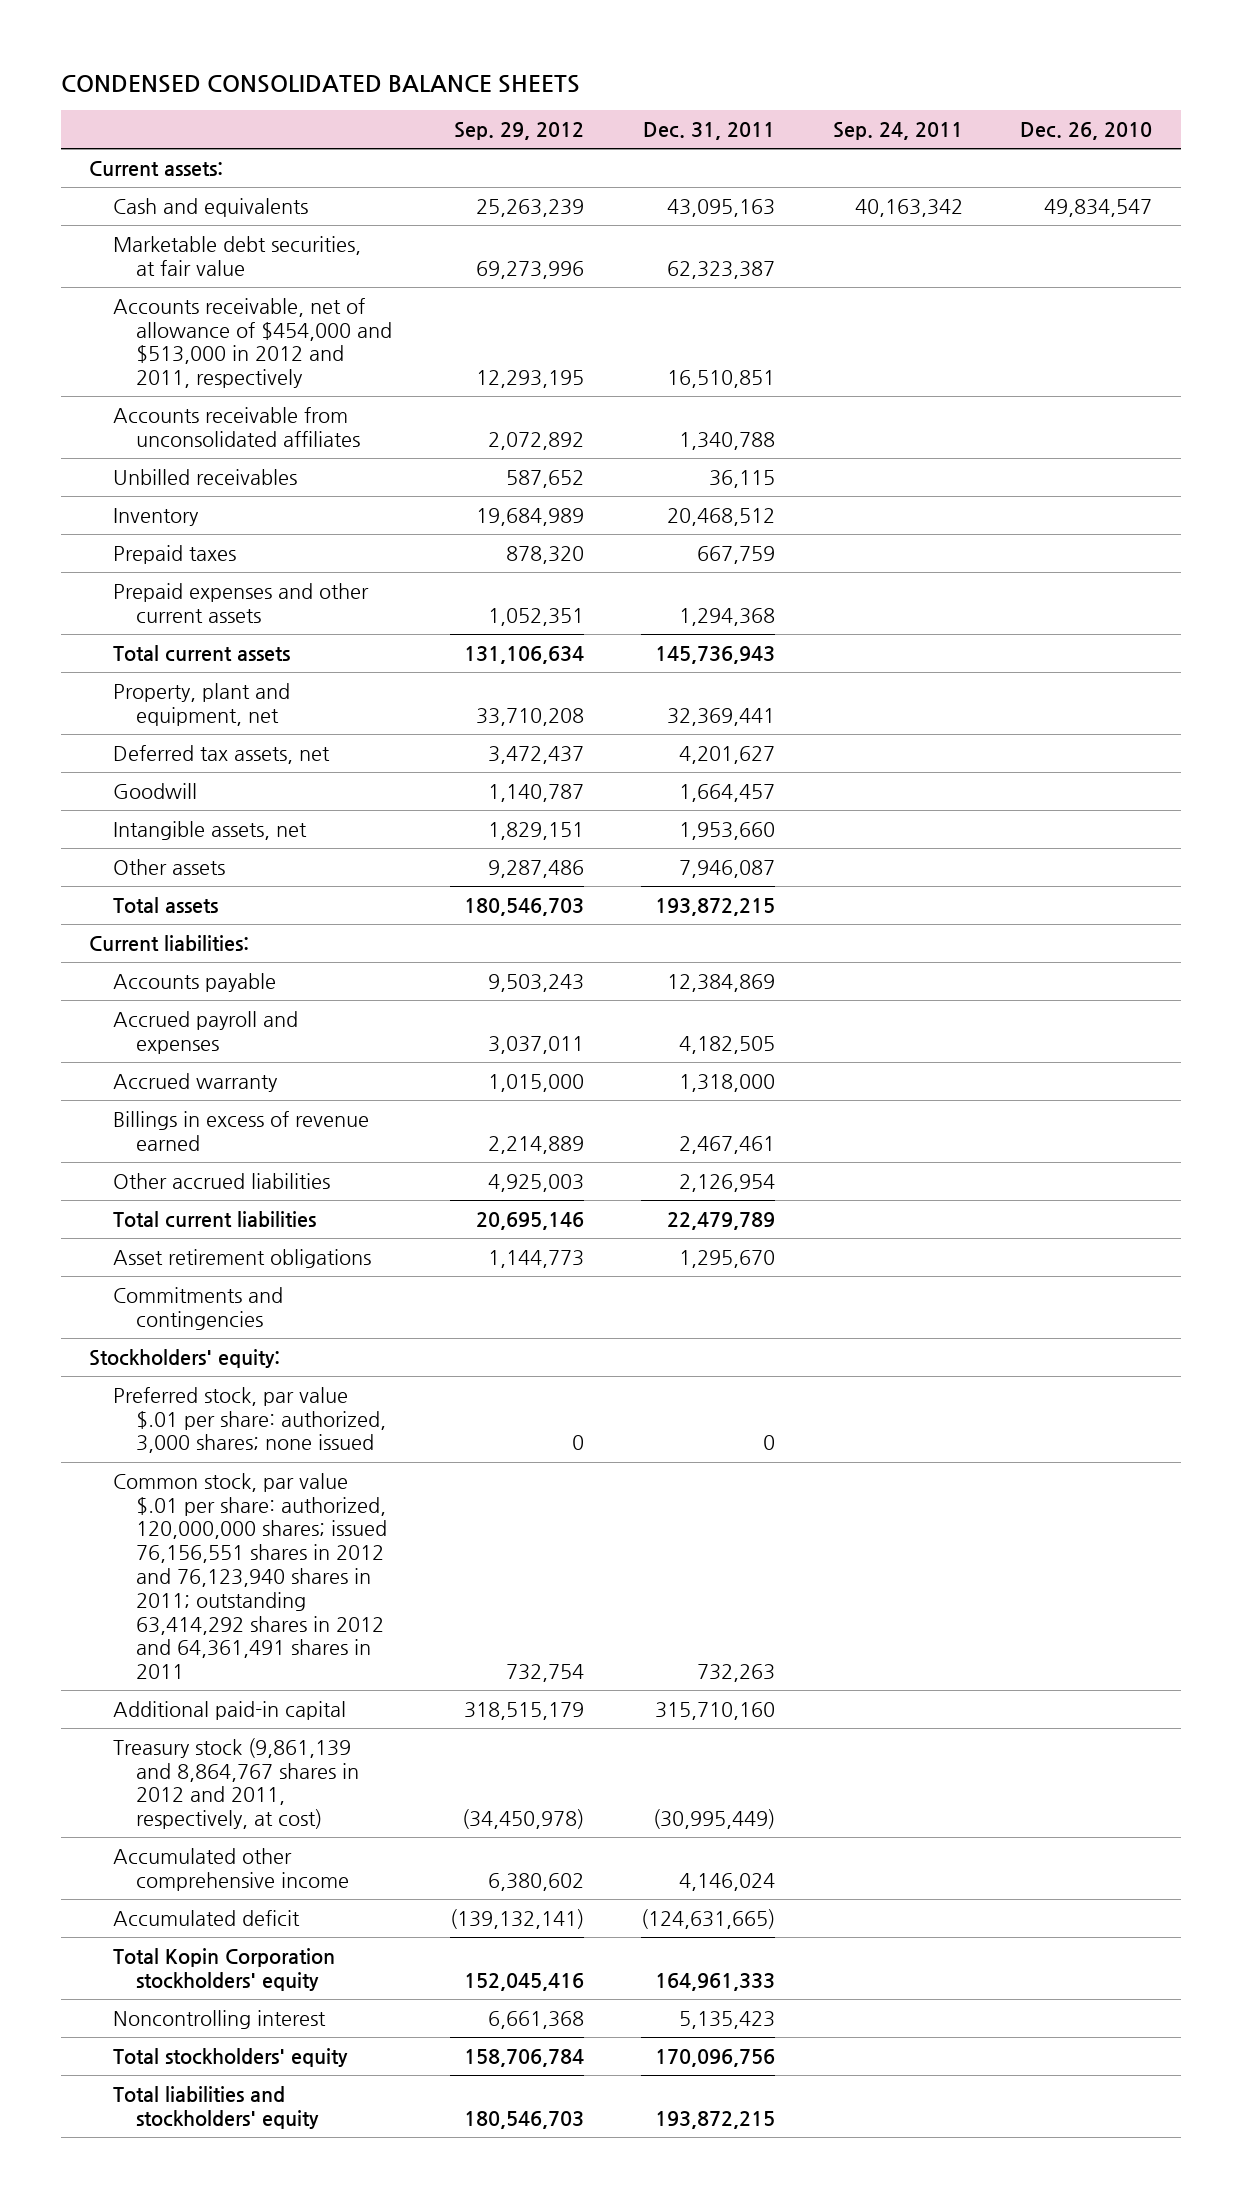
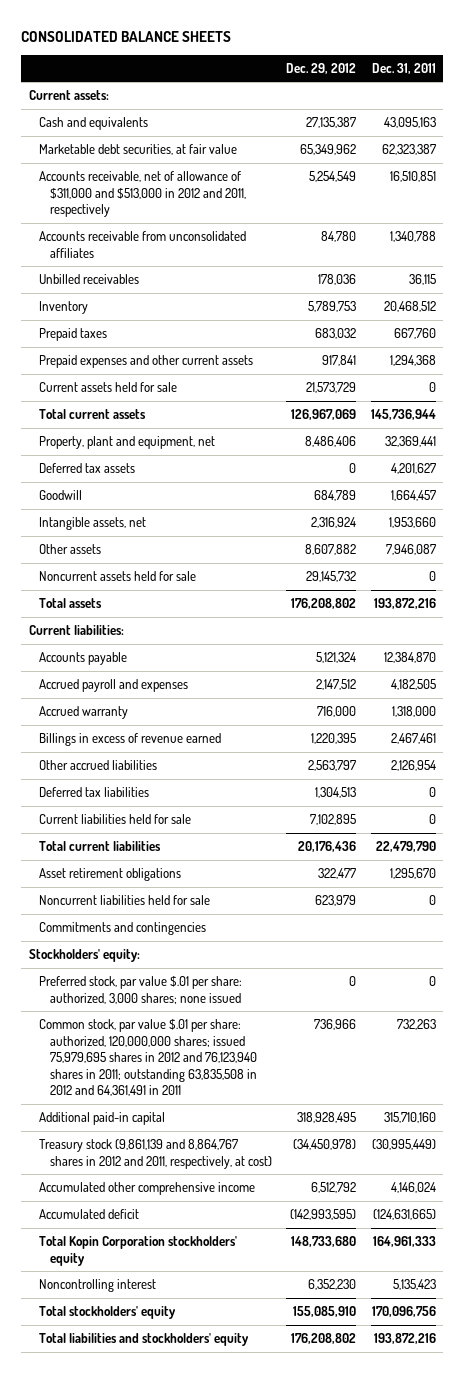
- CONDENSED CONSOLIDATED BALANCE SHEETS
+ CONSOLIDATED BALANCE SHEETS
- | Sep. 29, 2012 | Dec. 31, 2011 | Sep. 24, 2011 | Dec. 26, 2010
+ | Dec. 29, 2012 | Dec. 31, 2011
- Accounts receivable, net of allowance of $454,000 and $513,000 in 2012 and 2011, respectively | 12,293,195 | 16,510,851 | |
+ Accounts receivable, net of allowance of $311,000 and $513,000 in 2012 and 2011, respectively | 5,254,549 | 16,510,851
- Prepaid taxes | 878,320 | 667,759 | |
+ Prepaid taxes | 683,032 | 667,760
- Total current assets | 131,106,634 | 145,736,943 | |
+ Current assets held for sale | 21,573,729 | 0
+ Total current assets | 126,967,069 | 145,736,944
- Deferred tax assets, net | 3,472,437 | 4,201,627 | |
+ Deferred tax assets | 0 | 4,201,627
- Total assets | 180,546,703 | 193,872,215 | |
+ Noncurrent assets held for sale | 29,145,732 | 0
+ Total assets | 176,208,802 | 193,872,216
- Accounts payable | 9,503,243 | 12,384,869 | |
+ Accounts payable | 5,121,324 | 12,384,870
- Total current liabilities | 20,695,146 | 22,479,789 | |
+ Deferred tax liabilities | 1,304,513 | 0
+ Current liabilities held for sale | 7,102,895 | 0
+ Total current liabilities | 20,176,436 | 22,479,790
+ Noncurrent liabilities held for sale | 623,979 | 0
- Common stock, par value $.01 per share: authorized, 120,000,000 shares; issued 76,156,551 shares in 2012 and 76,123,940 shares in 2011; outstanding 63,414,292 shares in 2012 and 64,361,491 shares in 2011 | 732,754 | 732,263 | |
+ Common stock, par value $.01 per share: authorized, 120,000,000 shares; issued 75,979,695 shares in 2012 and 76,123,940 shares in 2011; outstanding 63,835,508 in 2012 and 64,361,491 in 2011 | 736,966 | 732,263
- Total liabilities and stockholders' equity | 180,546,703 | 193,872,215 | |
+ Total liabilities and stockholders' equity | 176,208,802 | 193,872,216

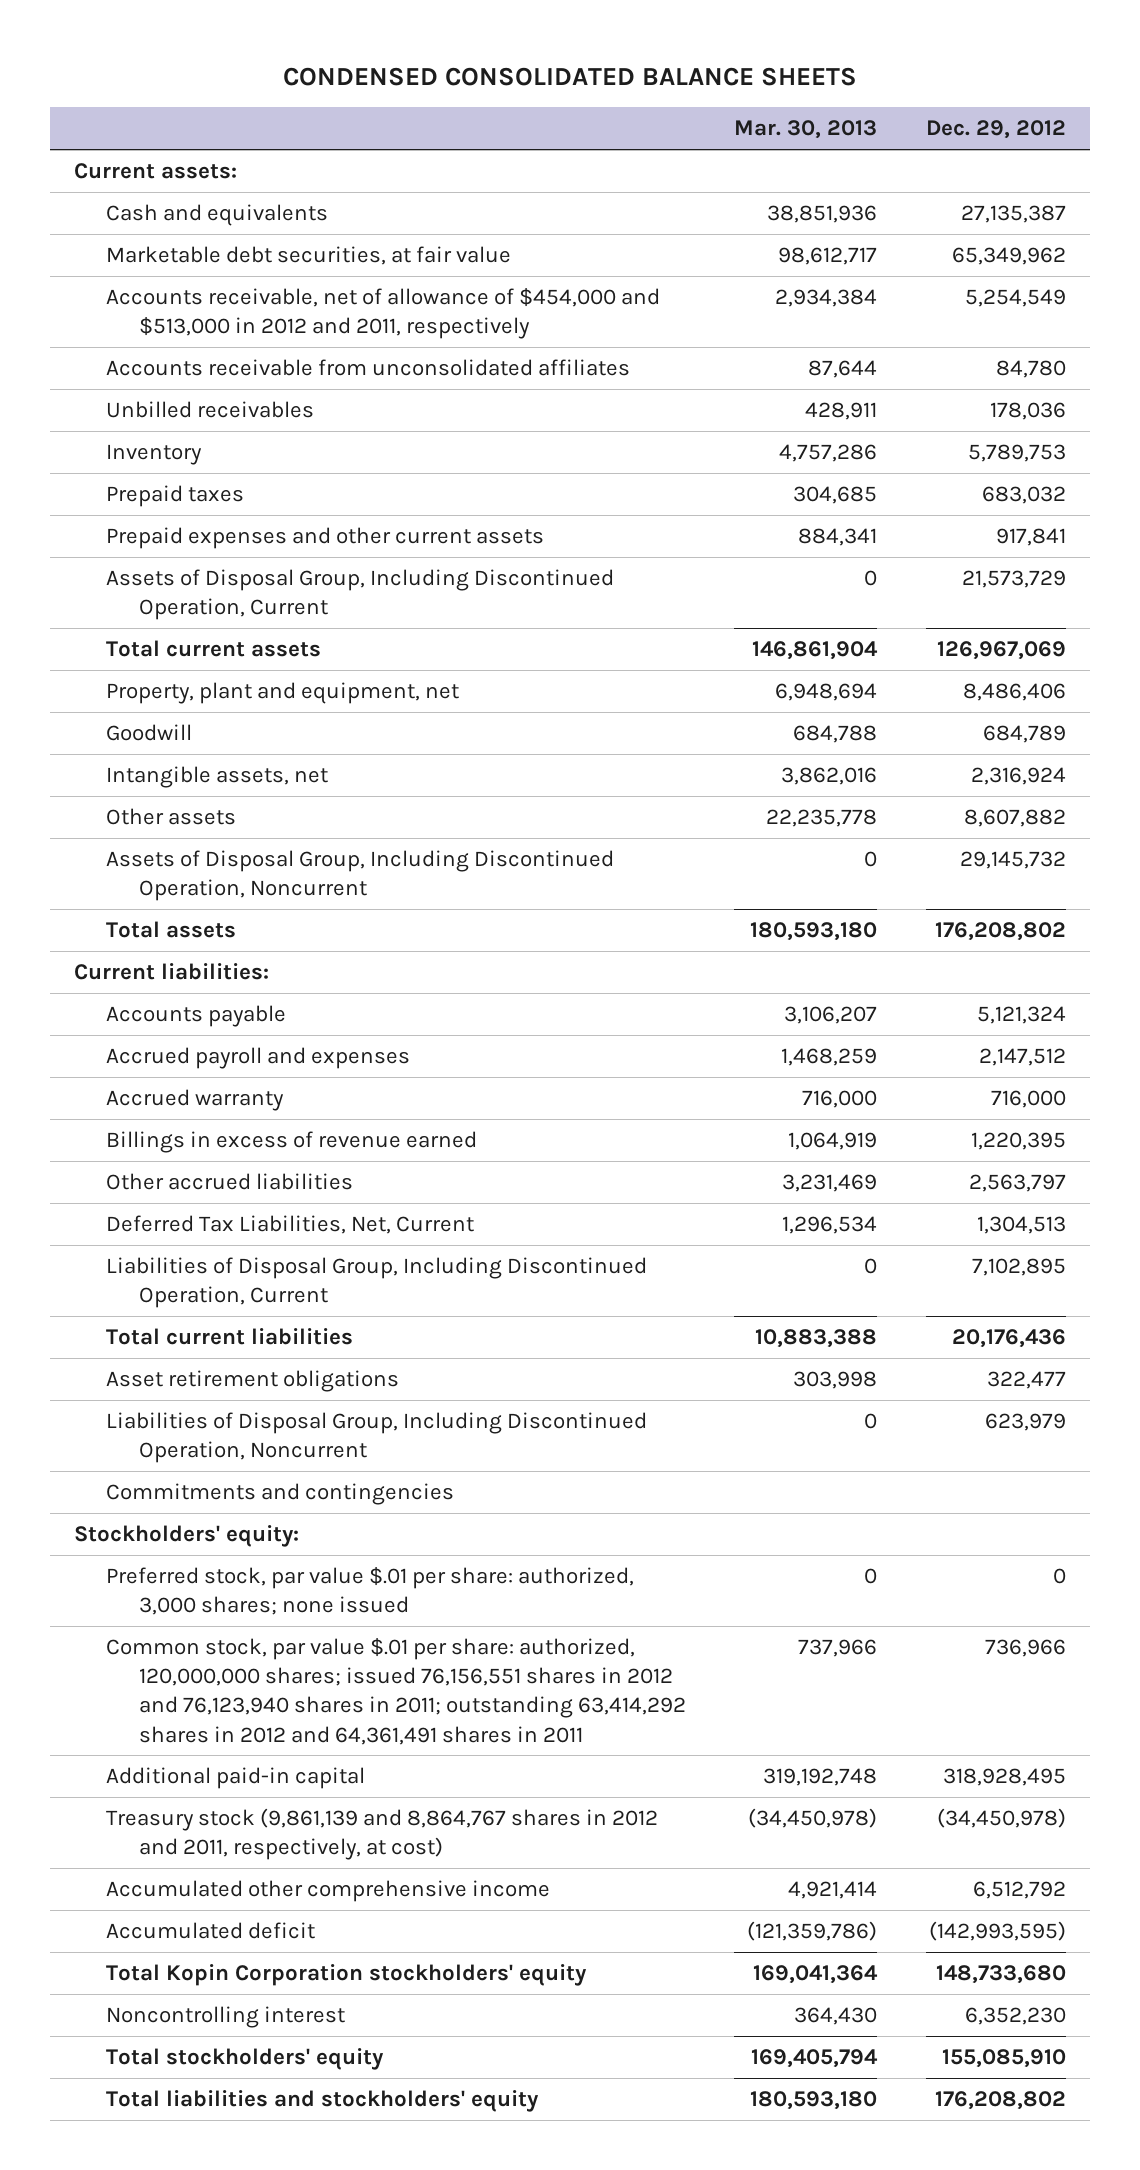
- CONSOLIDATED BALANCE SHEETS
+ CONDENSED CONSOLIDATED BALANCE SHEETS
- | Dec. 29, 2012 | Dec. 31, 2011
+ | Mar. 30, 2013 | Dec. 29, 2012
- Accounts receivable, net of allowance of $311,000 and $513,000 in 2012 and 2011, respectively | 5,254,549 | 16,510,851
+ Accounts receivable, net of allowance of $454,000 and $513,000 in 2012 and 2011, respectively | 2,934,384 | 5,254,549
- Current assets held for sale | 21,573,729 | 0
+ Assets of Disposal Group, Including Discontinued Operation, Current | 0 | 21,573,729
- Deferred tax assets | 0 | 4,201,627
- Noncurrent assets held for sale | 29,145,732 | 0
+ Assets of Disposal Group, Including Discontinued Operation, Noncurrent | 0 | 29,145,732
- Deferred tax liabilities | 1,304,513 | 0
- Current liabilities held for sale | 7,102,895 | 0
+ Deferred Tax Liabilities, Net, Current | 1,296,534 | 1,304,513
+ Liabilities of Disposal Group, Including Discontinued Operation, Current | 0 | 7,102,895
- Noncurrent liabilities held for sale | 623,979 | 0
+ Liabilities of Disposal Group, Including Discontinued Operation, Noncurrent | 0 | 623,979
- Common stock, par value $.01 per share: authorized, 120,000,000 shares; issued 75,979,695 shares in 2012 and 76,123,940 shares in 2011; outstanding 63,835,508 in 2012 and 64,361,491 in 2011 | 736,966 | 732,263
+ Common stock, par value $.01 per share: authorized, 120,000,000 shares; issued 76,156,551 shares in 2012 and 76,123,940 shares in 2011; outstanding 63,414,292 shares in 2012 and 64,361,491 shares in 2011 | 737,966 | 736,966

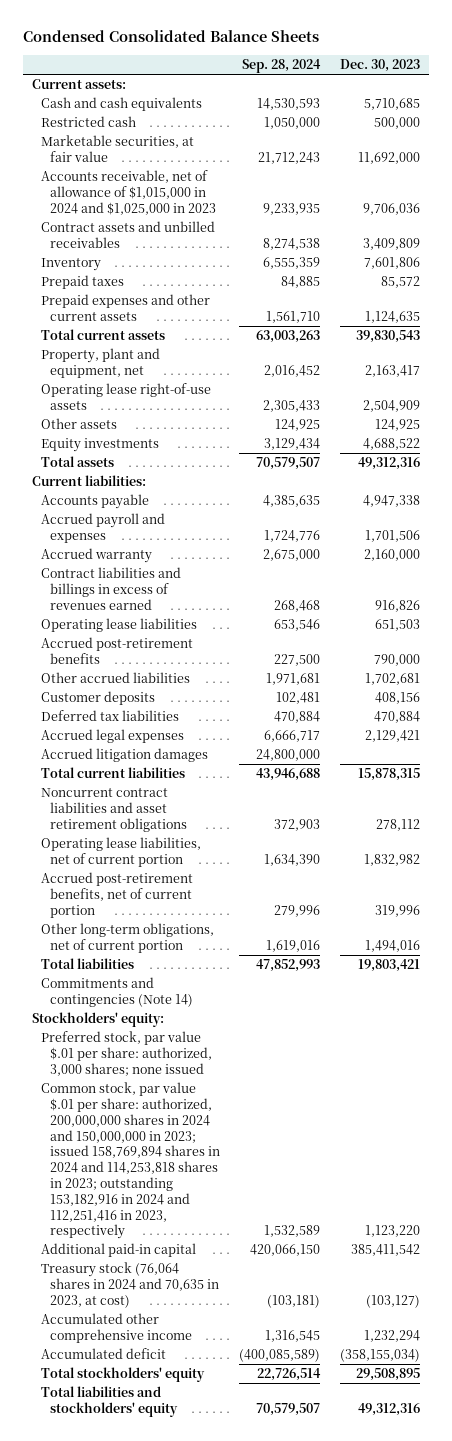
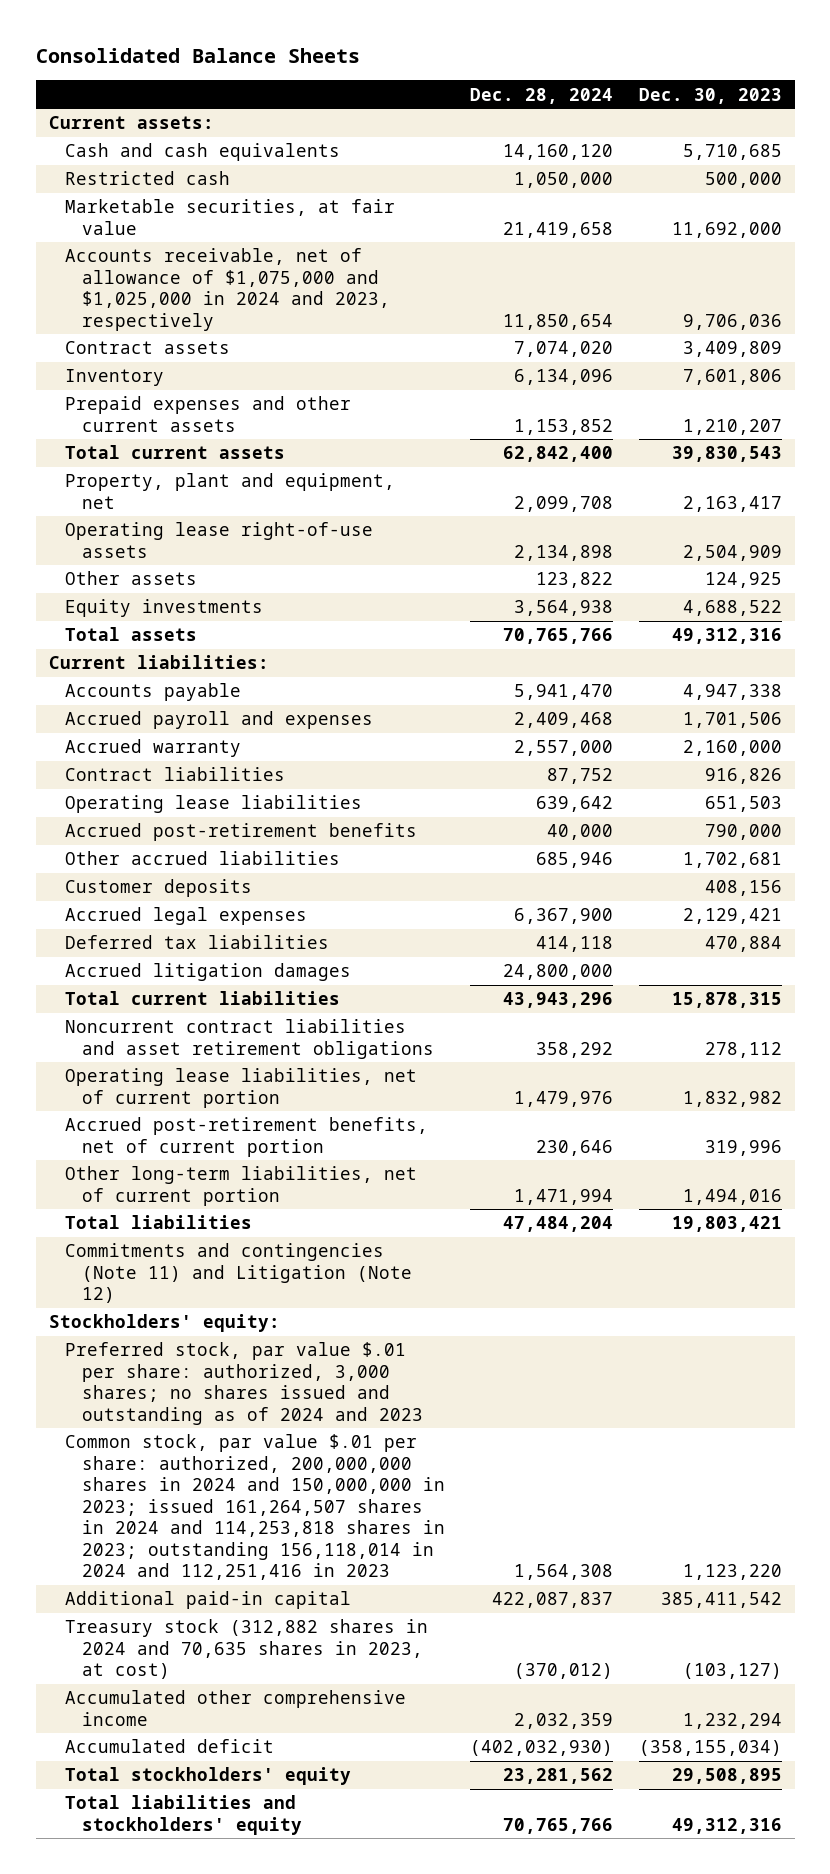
- Condensed Consolidated Balance Sheets
+ Consolidated Balance Sheets
- | Sep. 28, 2024 | Dec. 30, 2023
+ | Dec. 28, 2024 | Dec. 30, 2023
- Accounts receivable, net of allowance of $1,015,000 in 2024 and $1,025,000 in 2023 | 9,233,935 | 9,706,036
- Contract assets and unbilled receivables | 8,274,538 | 3,409,809
+ Accounts receivable, net of allowance of $1,075,000 and $1,025,000 in 2024 and 2023, respectively | 11,850,654 | 9,706,036
+ Contract assets | 7,074,020 | 3,409,809
- Prepaid taxes | 84,885 | 85,572
- Prepaid expenses and other current assets | 1,561,710 | 1,124,635
+ Prepaid expenses and other current assets | 1,153,852 | 1,210,207
- Contract liabilities and billings in excess of revenues earned | 268,468 | 916,826
+ Contract liabilities | 87,752 | 916,826
moved down: Deferred tax liabilities | 414,118 | 470,884
- Other long-term obligations, net of current portion | 1,619,016 | 1,494,016
+ Other long-term liabilities, net of current portion | 1,471,994 | 1,494,016
- Commitments and contingencies (Note 14)
+ Commitments and contingencies (Note 11) and Litigation (Note 12)
- Preferred stock, par value $.01 per share: authorized, 3,000 shares; none issued
- Common stock, par value $.01 per share: authorized, 200,000,000 shares in 2024 and 150,000,000 in 2023; issued 158,769,894 shares in 2024 and 114,253,818 shares in 2023; outstanding 153,182,916 in 2024 and 112,251,416 in 2023, respectively | 1,532,589 | 1,123,220
+ Preferred stock, par value $.01 per share: authorized, 3,000 shares; no shares issued and outstanding as of 2024 and 2023
+ Common stock, par value $.01 per share: authorized, 200,000,000 shares in 2024 and 150,000,000 in 2023; issued 161,264,507 shares in 2024 and 114,253,818 shares in 2023; outstanding 156,118,014 in 2024 and 112,251,416 in 2023 | 1,564,308 | 1,123,220
- Treasury stock (76,064 shares in 2024 and 70,635 in 2023, at cost) | (103,181) | (103,127)
+ Treasury stock (312,882 shares in 2024 and 70,635 shares in 2023, at cost) | (370,012) | (103,127)

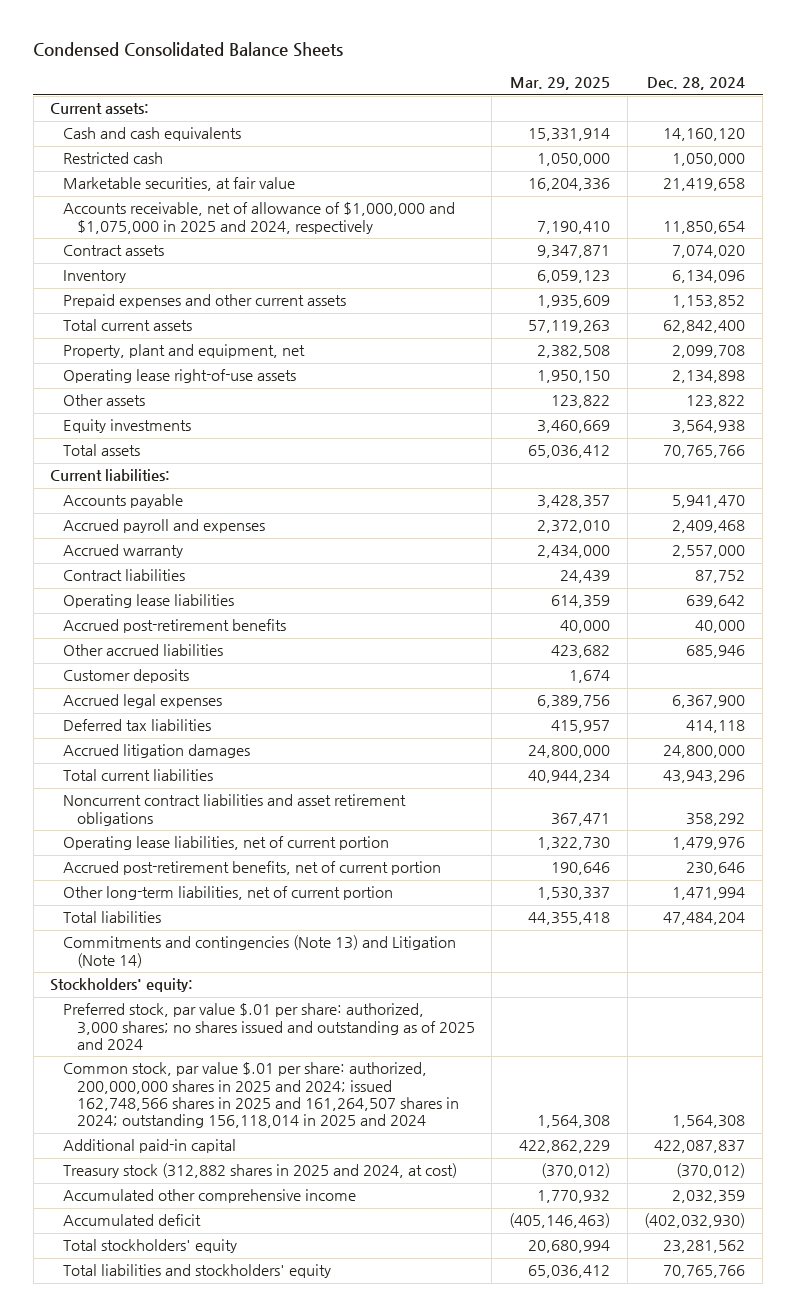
- Consolidated Balance Sheets
+ Condensed Consolidated Balance Sheets
- | Dec. 28, 2024 | Dec. 30, 2023
+ | Mar. 29, 2025 | Dec. 28, 2024
- Accounts receivable, net of allowance of $1,075,000 and $1,025,000 in 2024 and 2023, respectively | 11,850,654 | 9,706,036
+ Accounts receivable, net of allowance of $1,000,000 and $1,075,000 in 2025 and 2024, respectively | 7,190,410 | 11,850,654
- Commitments and contingencies (Note 11) and Litigation (Note 12)
+ Commitments and contingencies (Note 13) and Litigation (Note 14)
- Preferred stock, par value $.01 per share: authorized, 3,000 shares; no shares issued and outstanding as of 2024 and 2023
- Common stock, par value $.01 per share: authorized, 200,000,000 shares in 2024 and 150,000,000 in 2023; issued 161,264,507 shares in 2024 and 114,253,818 shares in 2023; outstanding 156,118,014 in 2024 and 112,251,416 in 2023 | 1,564,308 | 1,123,220
+ Preferred stock, par value $.01 per share: authorized, 3,000 shares; no shares issued and outstanding as of 2025 and 2024
+ Common stock, par value $.01 per share: authorized, 200,000,000 shares in 2025 and 2024; issued 162,748,566 shares in 2025 and 161,264,507 shares in 2024; outstanding 156,118,014 in 2025 and 2024 | 1,564,308 | 1,564,308
- Treasury stock (312,882 shares in 2024 and 70,635 shares in 2023, at cost) | (370,012) | (103,127)
+ Treasury stock (312,882 shares in 2025 and 2024, at cost) | (370,012) | (370,012)

